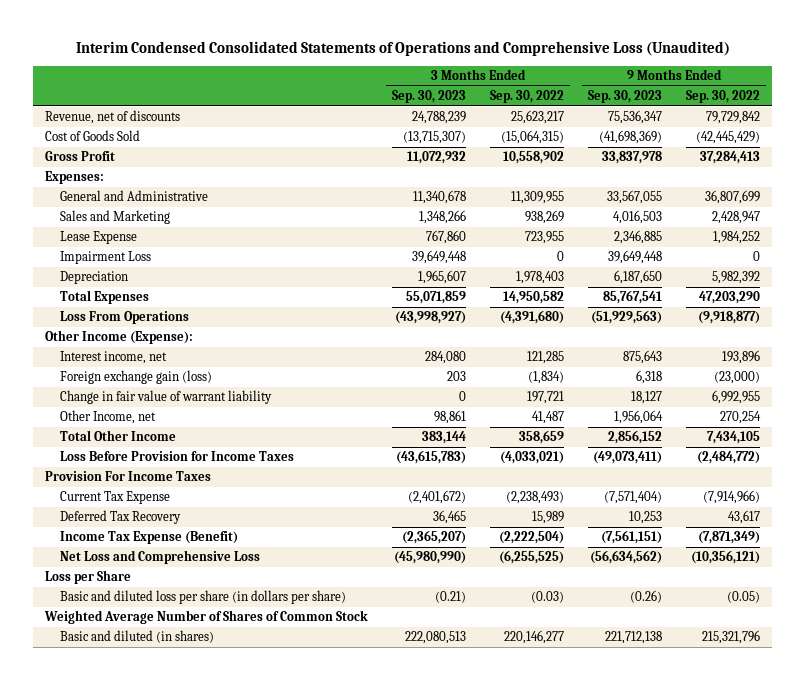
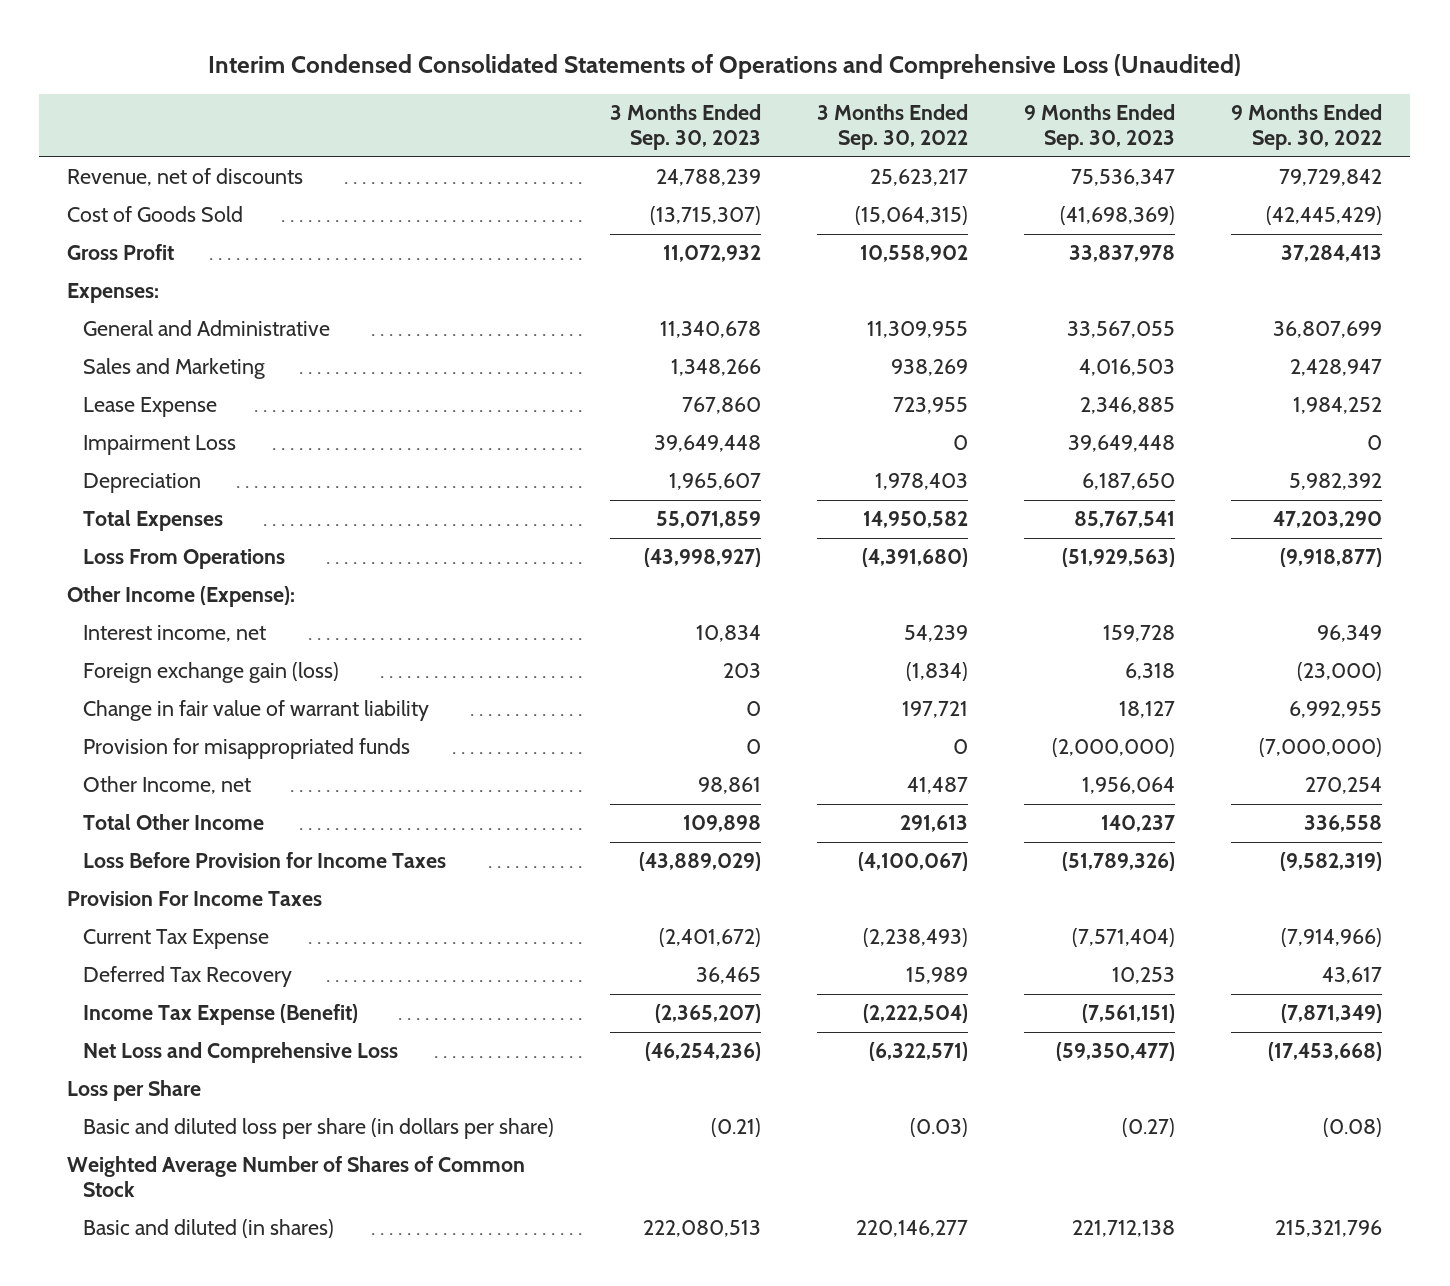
- Interest income, net | 284,080 | 121,285 | 875,643 | 193,896
+ Interest income, net | 10,834 | 54,239 | 159,728 | 96,349
+ Provision for misappropriated funds | 0 | 0 | (2,000,000) | (7,000,000)
- Total Other Income | 383,144 | 358,659 | 2,856,152 | 7,434,105
- Loss Before Provision for Income Taxes | (43,615,783) | (4,033,021) | (49,073,411) | (2,484,772)
+ Total Other Income | 109,898 | 291,613 | 140,237 | 336,558
+ Loss Before Provision for Income Taxes | (43,889,029) | (4,100,067) | (51,789,326) | (9,582,319)
- Net Loss and Comprehensive Loss | (45,980,990) | (6,255,525) | (56,634,562) | (10,356,121)
+ Net Loss and Comprehensive Loss | (46,254,236) | (6,322,571) | (59,350,477) | (17,453,668)
- Basic and diluted loss per share (in dollars per share) | (0.21) | (0.03) | (0.26) | (0.05)
+ Basic and diluted loss per share (in dollars per share) | (0.21) | (0.03) | (0.27) | (0.08)

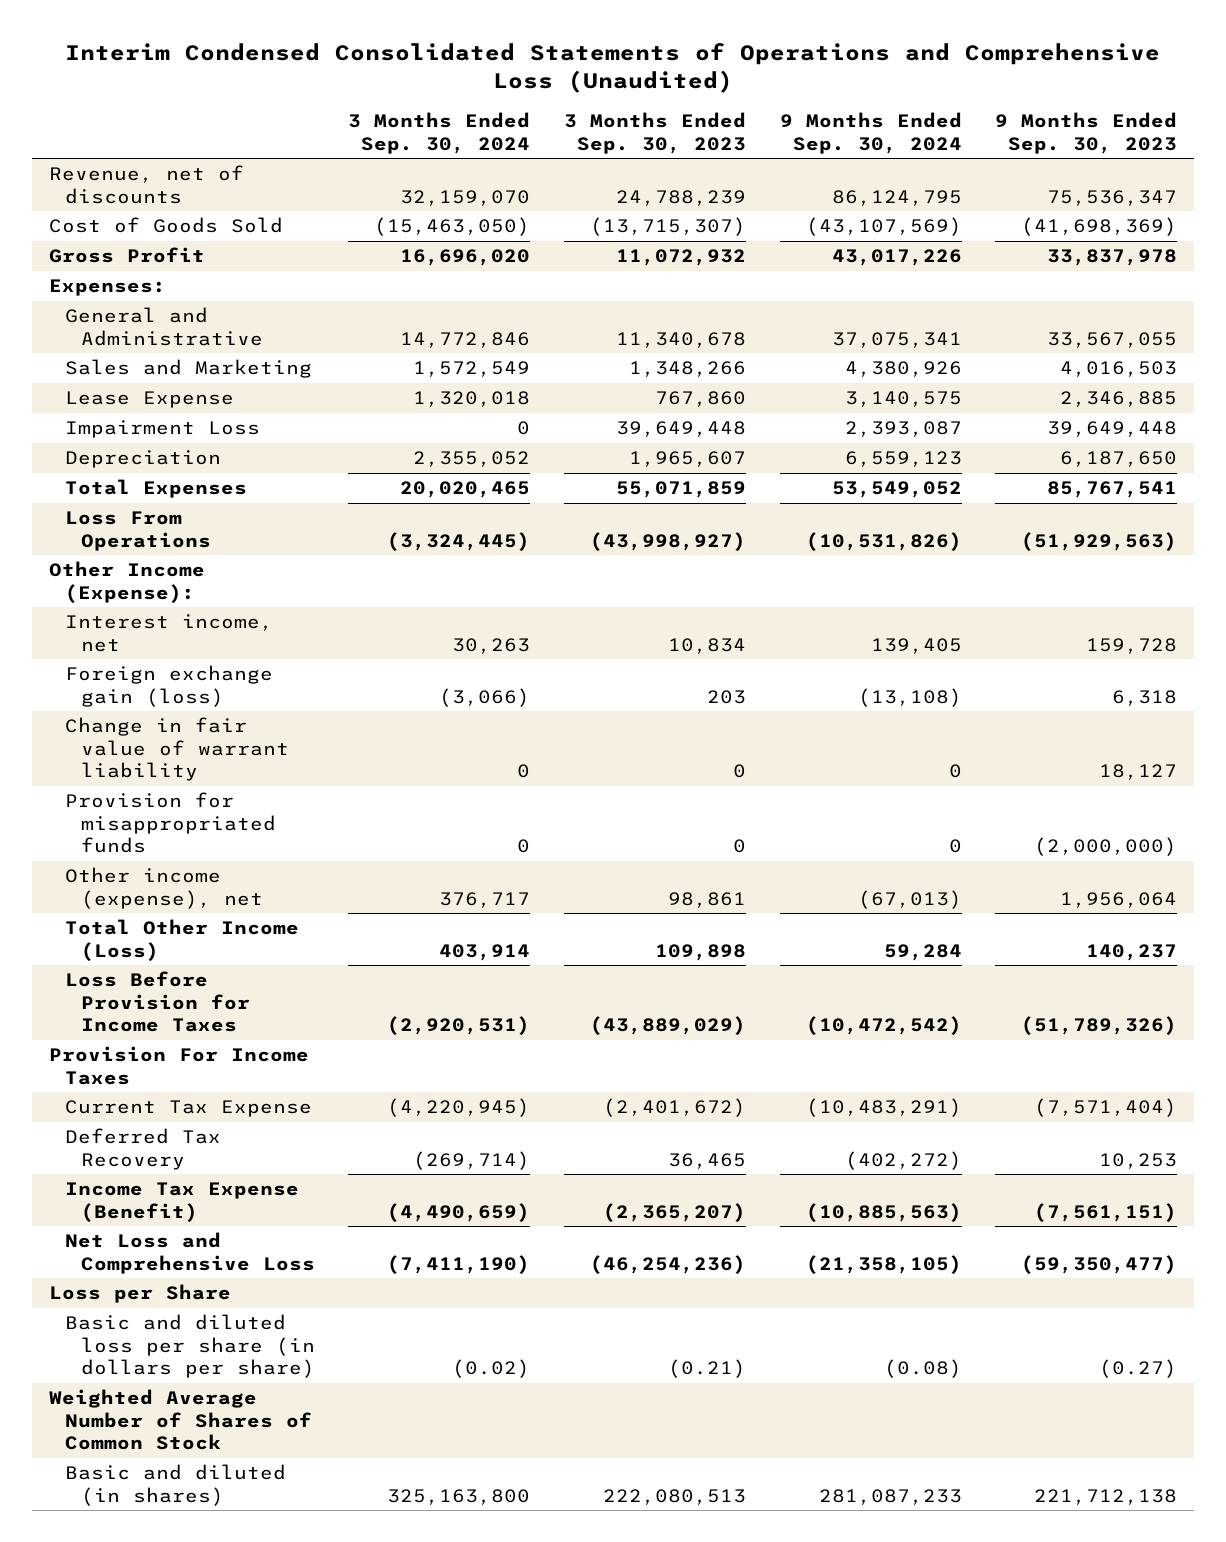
- | 3 Months Ended Sep. 30, 2023 | 3 Months Ended Sep. 30, 2022 | 9 Months Ended Sep. 30, 2023 | 9 Months Ended Sep. 30, 2022
+ | 3 Months Ended Sep. 30, 2024 | 3 Months Ended Sep. 30, 2023 | 9 Months Ended Sep. 30, 2024 | 9 Months Ended Sep. 30, 2023
- Other Income, net | 98,861 | 41,487 | 1,956,064 | 270,254
- Total Other Income | 109,898 | 291,613 | 140,237 | 336,558
+ Other income (expense), net | 376,717 | 98,861 | (67,013) | 1,956,064
+ Total Other Income (Loss) | 403,914 | 109,898 | 59,284 | 140,237

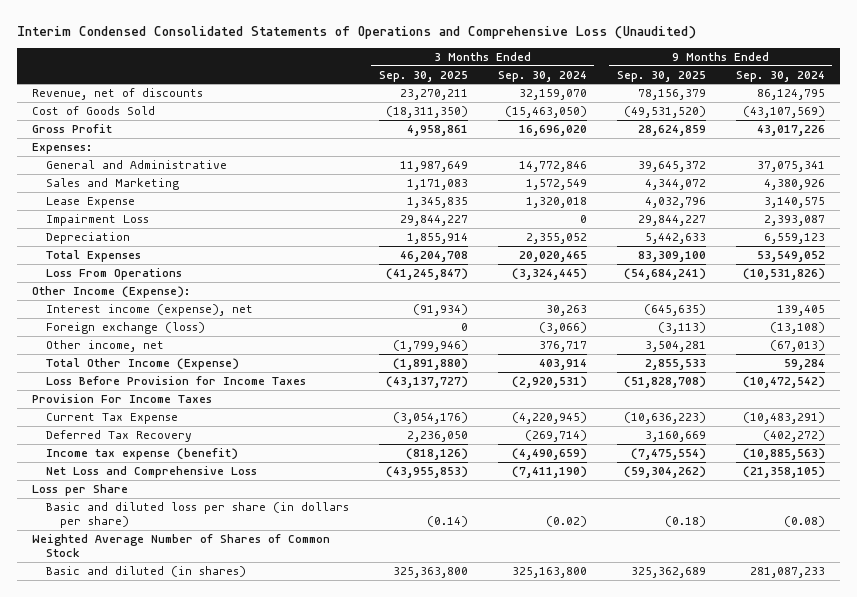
- | 3 Months Ended Sep. 30, 2024 | 3 Months Ended Sep. 30, 2023 | 9 Months Ended Sep. 30, 2024 | 9 Months Ended Sep. 30, 2023
+ | 3 Months Ended Sep. 30, 2025 | 3 Months Ended Sep. 30, 2024 | 9 Months Ended Sep. 30, 2025 | 9 Months Ended Sep. 30, 2024
- Interest income, net | 30,263 | 10,834 | 139,405 | 159,728
- Foreign exchange gain (loss) | (3,066) | 203 | (13,108) | 6,318
- Change in fair value of warrant liability | 0 | 0 | 0 | 18,127
- Provision for misappropriated funds | 0 | 0 | 0 | (2,000,000)
- Other income (expense), net | 376,717 | 98,861 | (67,013) | 1,956,064
- Total Other Income (Loss) | 403,914 | 109,898 | 59,284 | 140,237
+ Interest income (expense), net | (91,934) | 30,263 | (645,635) | 139,405
+ Foreign exchange (loss) | 0 | (3,066) | (3,113) | (13,108)
+ Other income, net | (1,799,946) | 376,717 | 3,504,281 | (67,013)
+ Total Other Income (Expense) | (1,891,880) | 403,914 | 2,855,533 | 59,284
- Income Tax Expense (Benefit) | (4,490,659) | (2,365,207) | (10,885,563) | (7,561,151)
+ Income tax expense (benefit) | (818,126) | (4,490,659) | (7,475,554) | (10,885,563)

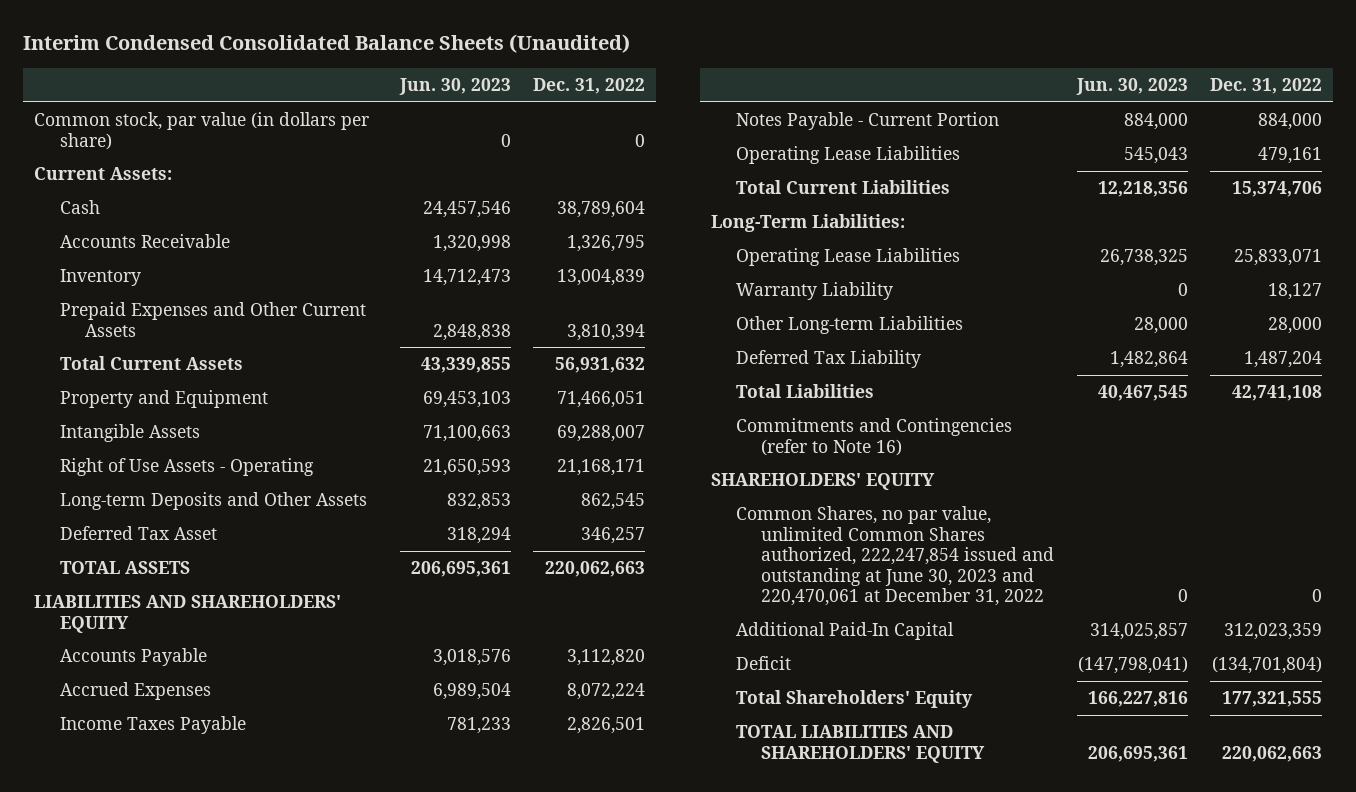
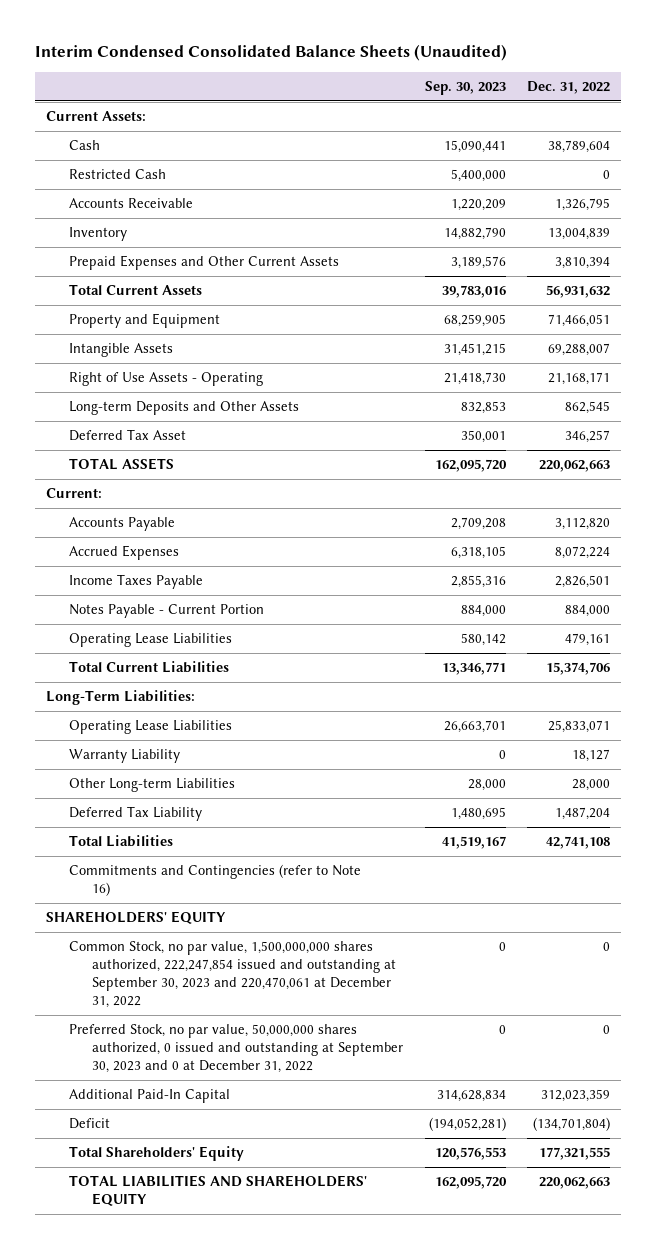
- | Jun. 30, 2023 | Dec. 31, 2022
+ | Sep. 30, 2023 | Dec. 31, 2022
- Common stock, par value (in dollars per share) | 0 | 0
+ Restricted Cash | 5,400,000 | 0
- LIABILITIES AND SHAREHOLDERS' EQUITY
+ Current:
- Common Shares, no par value, unlimited Common Shares authorized, 222,247,854 issued and outstanding at June 30, 2023 and 220,470,061 at December 31, 2022 | 0 | 0
+ Common Stock, no par value, 1,500,000,000 shares authorized, 222,247,854 issued and outstanding at September 30, 2023 and 220,470,061 at December 31, 2022 | 0 | 0
+ Preferred Stock, no par value, 50,000,000 shares authorized, 0 issued and outstanding at September 30, 2023 and 0 at December 31, 2022 | 0 | 0

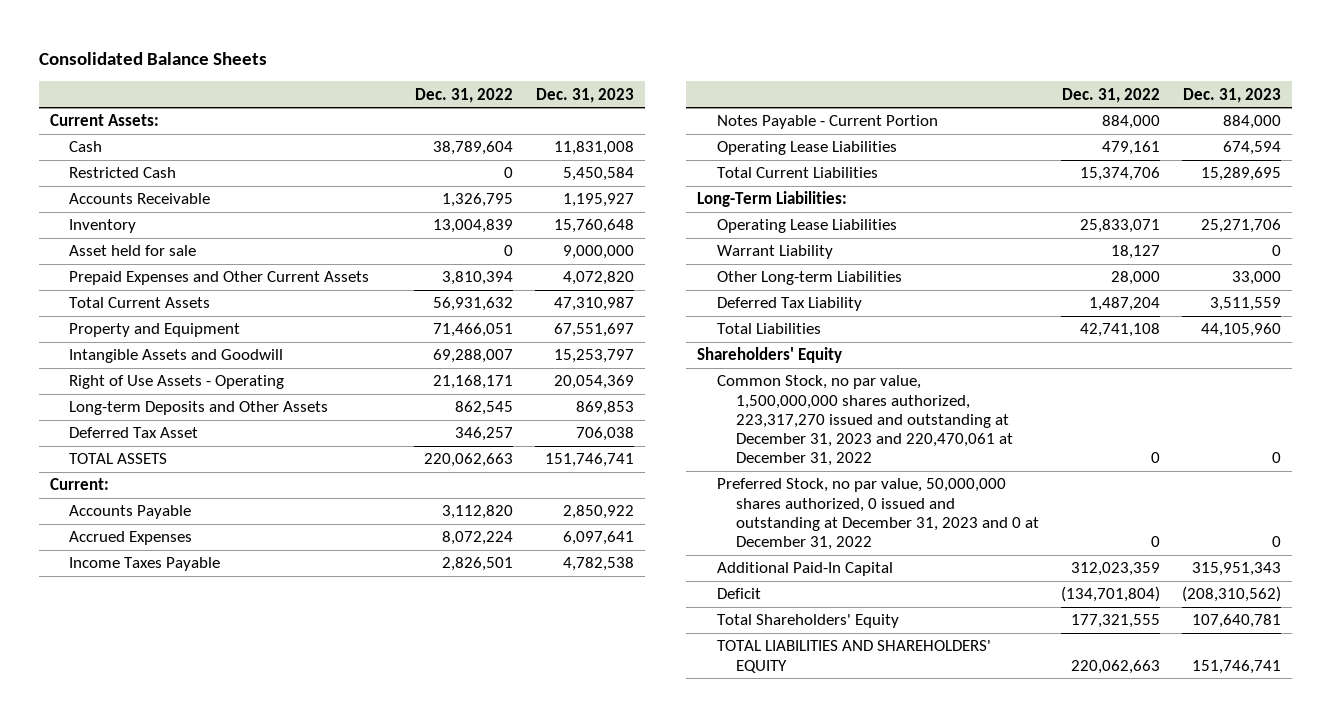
- Interim Condensed Consolidated Balance Sheets (Unaudited)
+ Consolidated Balance Sheets
- | Sep. 30, 2023 | Dec. 31, 2022
+ | Dec. 31, 2022 | Dec. 31, 2023
+ Asset held for sale | 0 | 9,000,000
- Intangible Assets | 31,451,215 | 69,288,007
+ Intangible Assets and Goodwill | 69,288,007 | 15,253,797
- Warranty Liability | 0 | 18,127
+ Warrant Liability | 18,127 | 0
- Commitments and Contingencies (refer to Note 16)
- SHAREHOLDERS' EQUITY
- Common Stock, no par value, 1,500,000,000 shares authorized, 222,247,854 issued and outstanding at September 30, 2023 and 220,470,061 at December 31, 2022 | 0 | 0
- Preferred Stock, no par value, 50,000,000 shares authorized, 0 issued and outstanding at September 30, 2023 and 0 at December 31, 2022 | 0 | 0
+ Shareholders' Equity
+ Common Stock, no par value, 1,500,000,000 shares authorized, 223,317,270 issued and outstanding at December 31, 2023 and 220,470,061 at December 31, 2022 | 0 | 0
+ Preferred Stock, no par value, 50,000,000 shares authorized, 0 issued and outstanding at December 31, 2023 and 0 at December 31, 2022 | 0 | 0

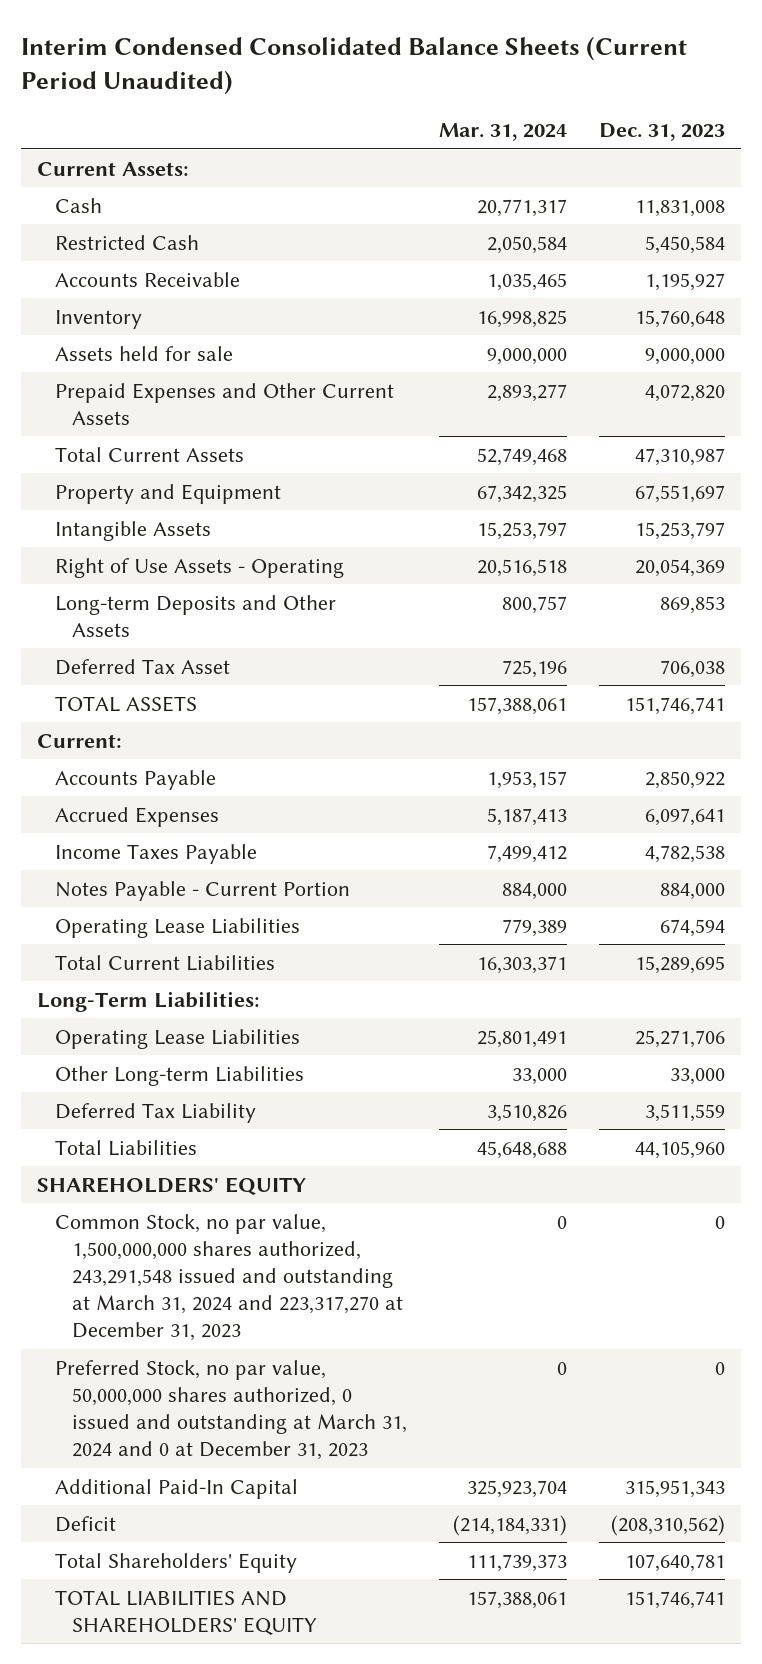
- Consolidated Balance Sheets
+ Interim Condensed Consolidated Balance Sheets (Current Period Unaudited)
- | Dec. 31, 2022 | Dec. 31, 2023
+ | Mar. 31, 2024 | Dec. 31, 2023
- Asset held for sale | 0 | 9,000,000
+ Assets held for sale | 9,000,000 | 9,000,000
- Intangible Assets and Goodwill | 69,288,007 | 15,253,797
+ Intangible Assets | 15,253,797 | 15,253,797
- Warrant Liability | 18,127 | 0
- Shareholders' Equity
- Common Stock, no par value, 1,500,000,000 shares authorized, 223,317,270 issued and outstanding at December 31, 2023 and 220,470,061 at December 31, 2022 | 0 | 0
- Preferred Stock, no par value, 50,000,000 shares authorized, 0 issued and outstanding at December 31, 2023 and 0 at December 31, 2022 | 0 | 0
+ SHAREHOLDERS' EQUITY
+ Common Stock, no par value, 1,500,000,000 shares authorized, 243,291,548 issued and outstanding at March 31, 2024 and 223,317,270 at December 31, 2023 | 0 | 0
+ Preferred Stock, no par value, 50,000,000 shares authorized, 0 issued and outstanding at March 31, 2024 and 0 at December 31, 2023 | 0 | 0

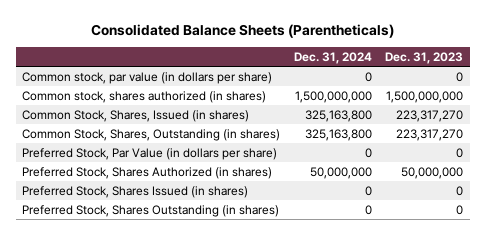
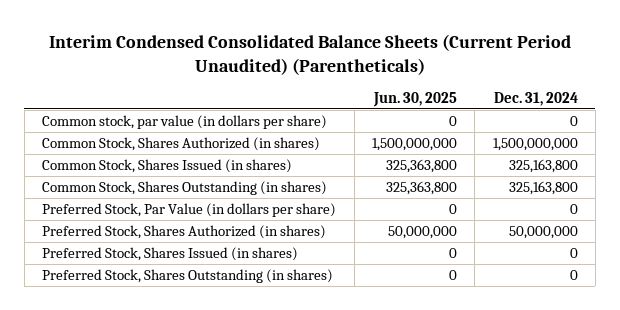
- Consolidated Balance Sheets (Parentheticals)
+ Interim Condensed Consolidated Balance Sheets (Current Period Unaudited) (Parentheticals)
- | Dec. 31, 2024 | Dec. 31, 2023
+ | Jun. 30, 2025 | Dec. 31, 2024
- Common stock, shares authorized (in shares) | 1,500,000,000 | 1,500,000,000
- Common Stock, Shares, Issued (in shares) | 325,163,800 | 223,317,270
- Common Stock, Shares, Outstanding (in shares) | 325,163,800 | 223,317,270
+ Common Stock, Shares Authorized (in shares) | 1,500,000,000 | 1,500,000,000
+ Common Stock, Shares Issued (in shares) | 325,363,800 | 325,163,800
+ Common Stock, Shares Outstanding (in shares) | 325,363,800 | 325,163,800

